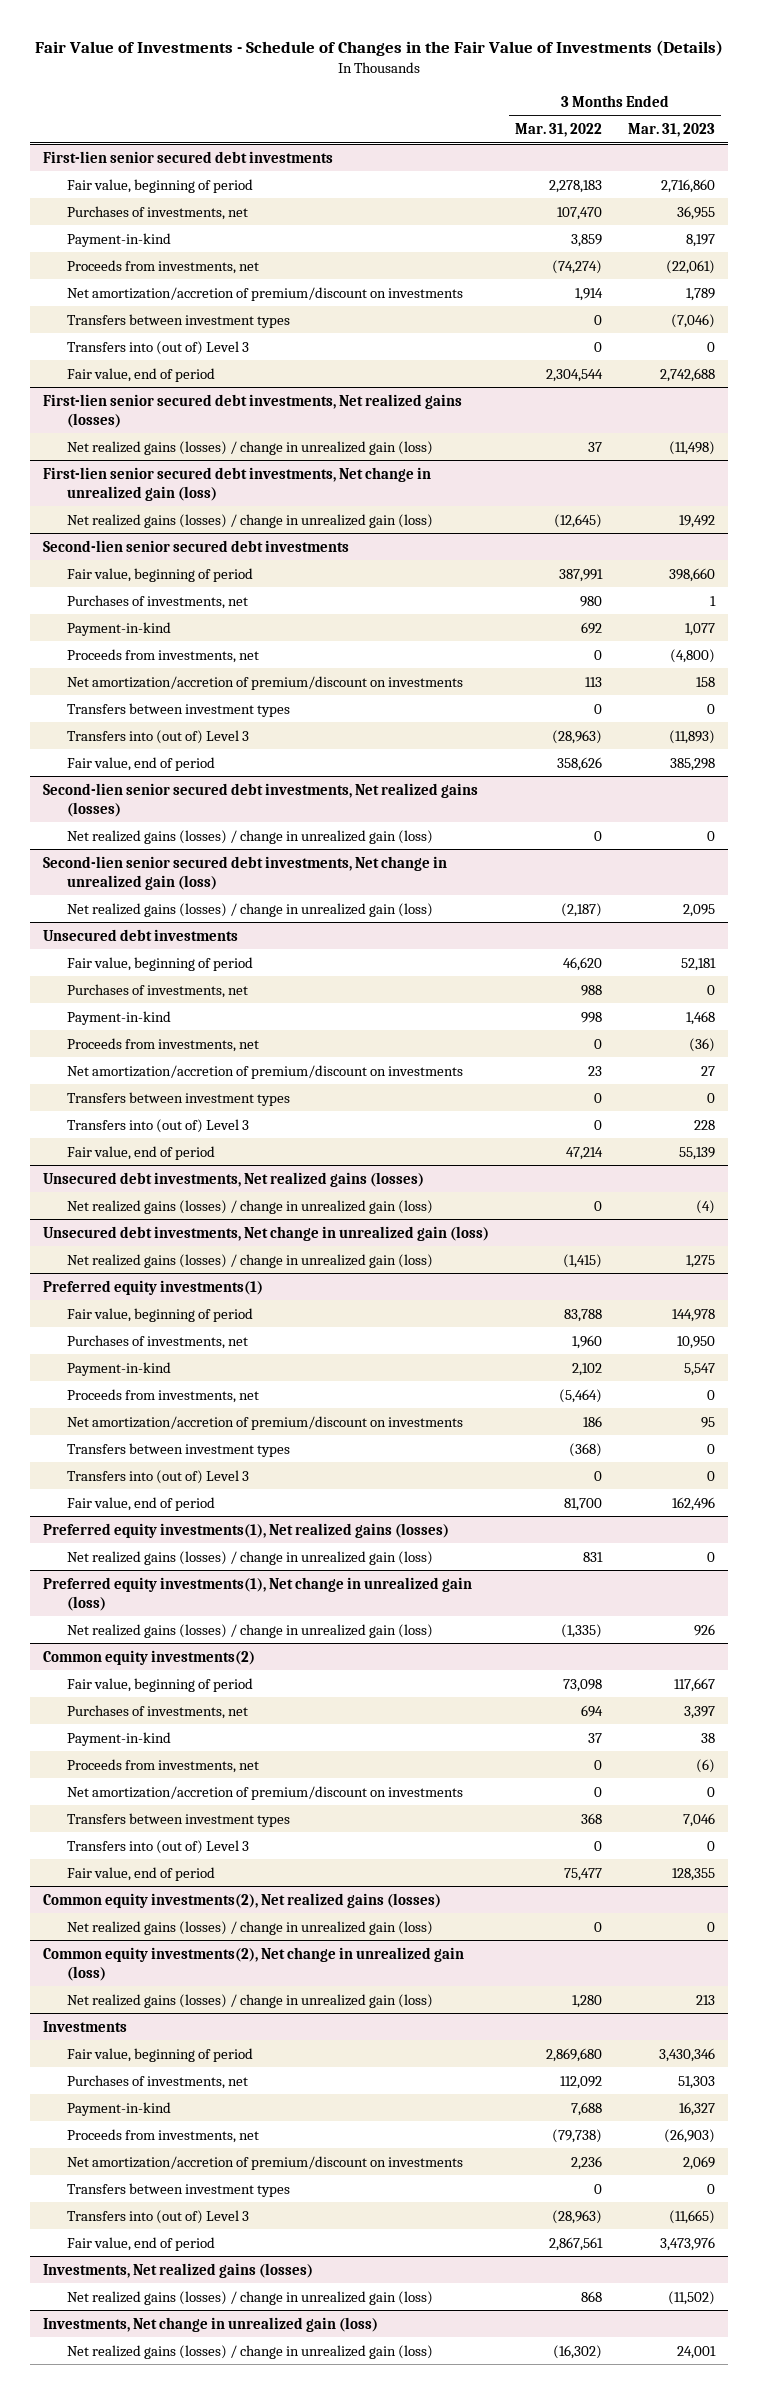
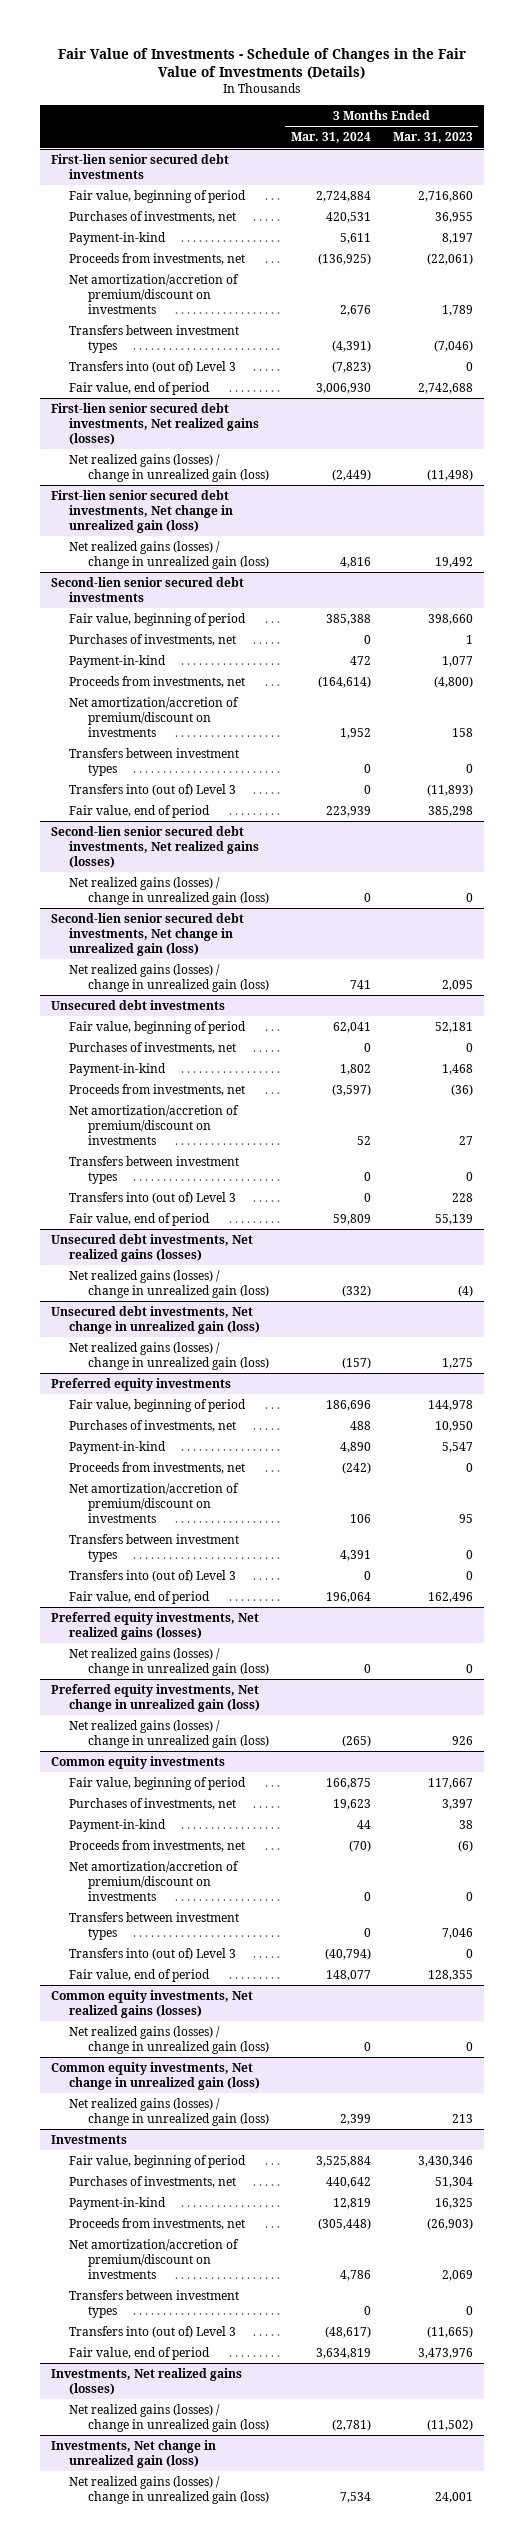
- | 3 Months Ended Mar. 31, 2022 | 3 Months Ended Mar. 31, 2023
+ | 3 Months Ended Mar. 31, 2024 | 3 Months Ended Mar. 31, 2023
- Preferred equity investments(1)
+ Preferred equity investments
- Preferred equity investments(1), Net realized gains (losses)
+ Preferred equity investments, Net realized gains (losses)
- Preferred equity investments(1), Net change in unrealized gain (loss)
+ Preferred equity investments, Net change in unrealized gain (loss)
- Common equity investments(2)
+ Common equity investments
- Common equity investments(2), Net realized gains (losses)
+ Common equity investments, Net realized gains (losses)
- Common equity investments(2), Net change in unrealized gain (loss)
+ Common equity investments, Net change in unrealized gain (loss)
@ Investments
- Purchases of investments, net | 112,092 | 51,303
- Payment-in-kind | 7,688 | 16,327
+ Purchases of investments, net | 440,642 | 51,304
+ Payment-in-kind | 12,819 | 16,325

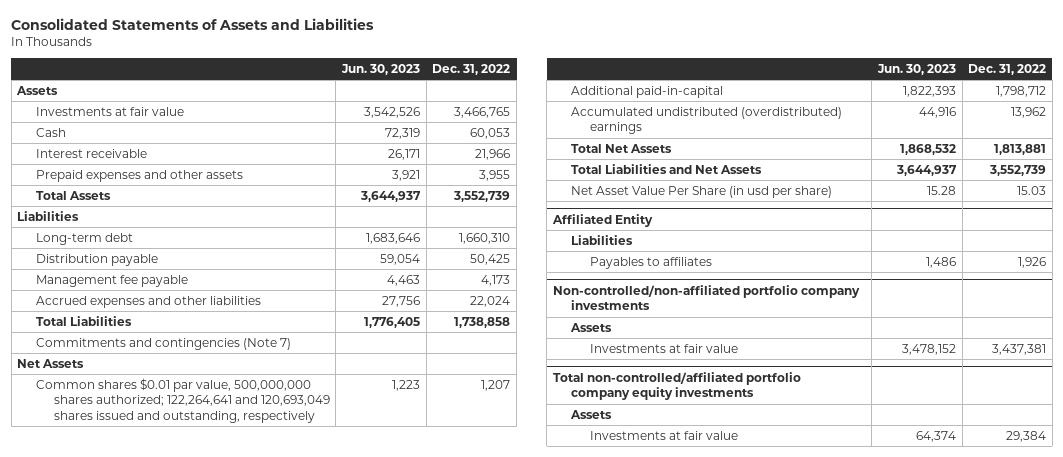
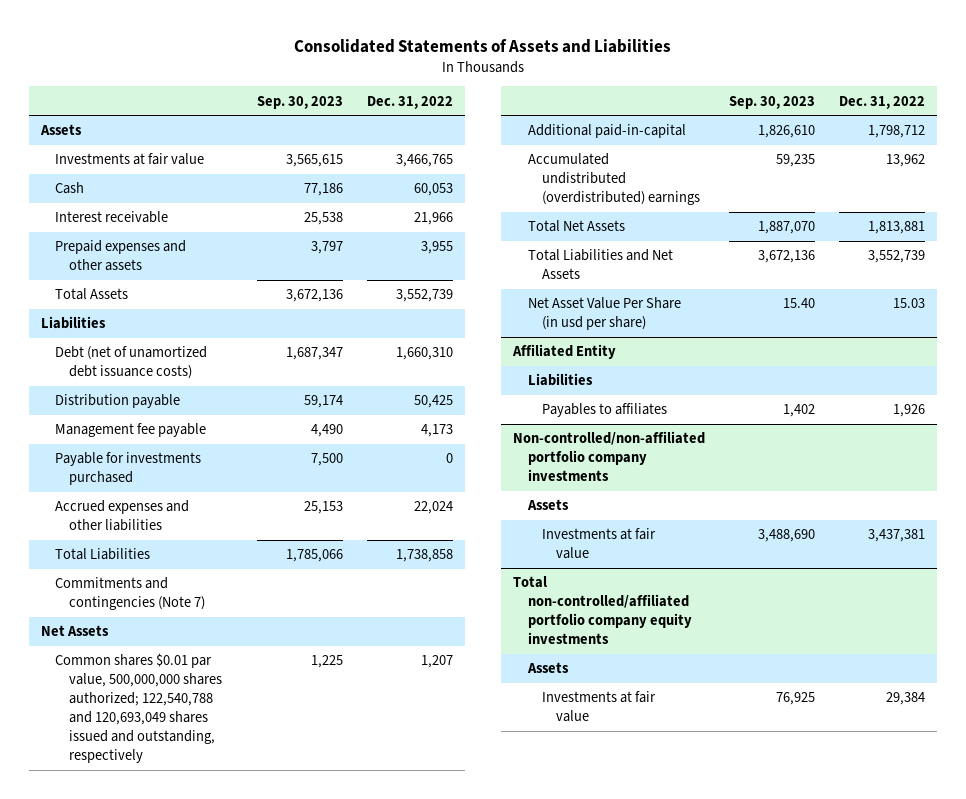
- | Jun. 30, 2023 | Dec. 31, 2022
+ | Sep. 30, 2023 | Dec. 31, 2022
- Long-term debt | 1,683,646 | 1,660,310
+ Debt (net of unamortized debt issuance costs) | 1,687,347 | 1,660,310
+ Payable for investments purchased | 7,500 | 0
- Common shares $0.01 par value, 500,000,000 shares authorized; 122,264,641 and 120,693,049 shares issued and outstanding, respectively | 1,223 | 1,207
+ Common shares $0.01 par value, 500,000,000 shares authorized; 122,540,788 and 120,693,049 shares issued and outstanding, respectively | 1,225 | 1,207

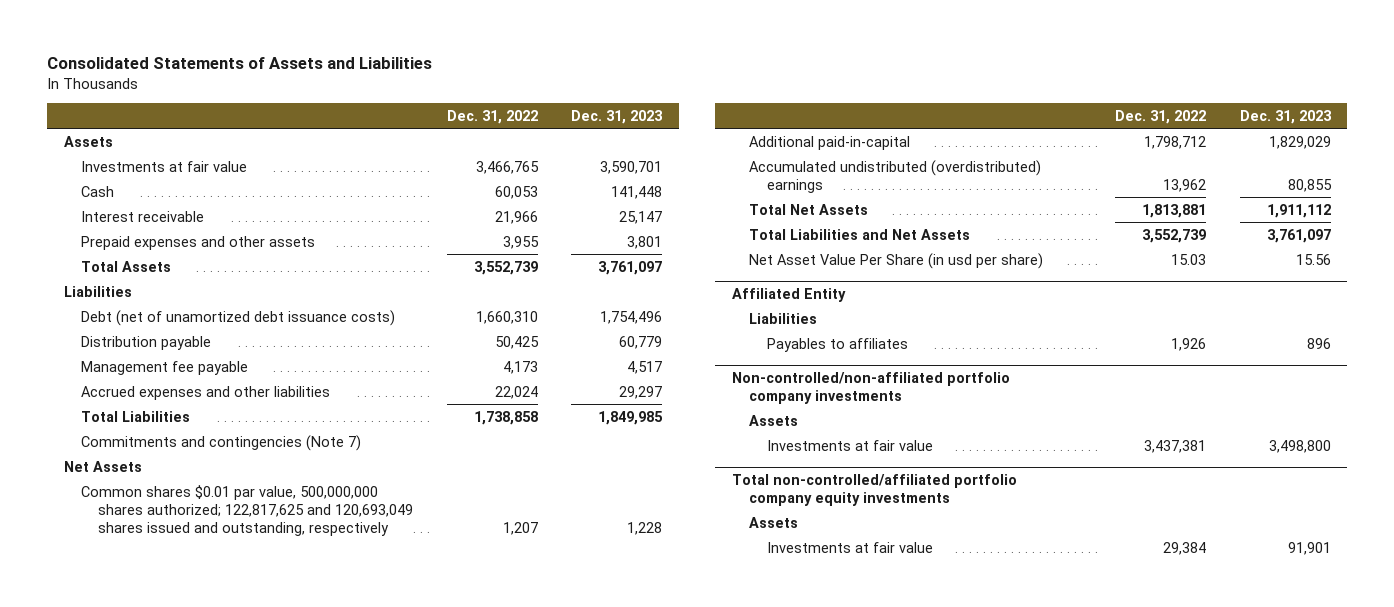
- | Sep. 30, 2023 | Dec. 31, 2022
+ | Dec. 31, 2022 | Dec. 31, 2023
- Payable for investments purchased | 7,500 | 0
- Common shares $0.01 par value, 500,000,000 shares authorized; 122,540,788 and 120,693,049 shares issued and outstanding, respectively | 1,225 | 1,207
+ Common shares $0.01 par value, 500,000,000 shares authorized; 122,817,625 and 120,693,049 shares issued and outstanding, respectively | 1,207 | 1,228

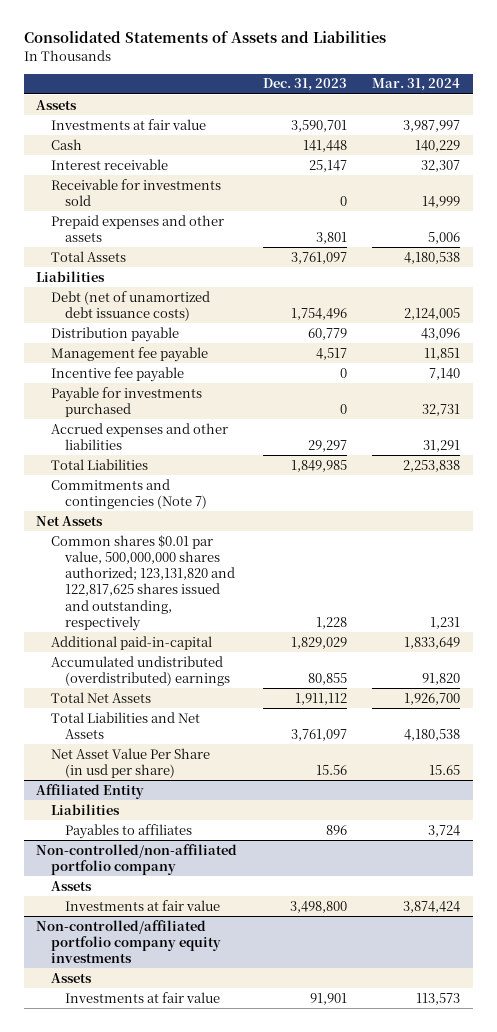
- | Dec. 31, 2022 | Dec. 31, 2023
+ | Dec. 31, 2023 | Mar. 31, 2024
+ Receivable for investments sold | 0 | 14,999
+ Incentive fee payable | 0 | 7,140
+ Payable for investments purchased | 0 | 32,731
- Common shares $0.01 par value, 500,000,000 shares authorized; 122,817,625 and 120,693,049 shares issued and outstanding, respectively | 1,207 | 1,228
+ Common shares $0.01 par value, 500,000,000 shares authorized; 123,131,820 and 122,817,625 shares issued and outstanding, respectively | 1,228 | 1,231
- Non-controlled/non-affiliated portfolio company investments
+ Non-controlled/non-affiliated portfolio company
- Total non-controlled/affiliated portfolio company equity investments
+ Non-controlled/affiliated portfolio company equity investments

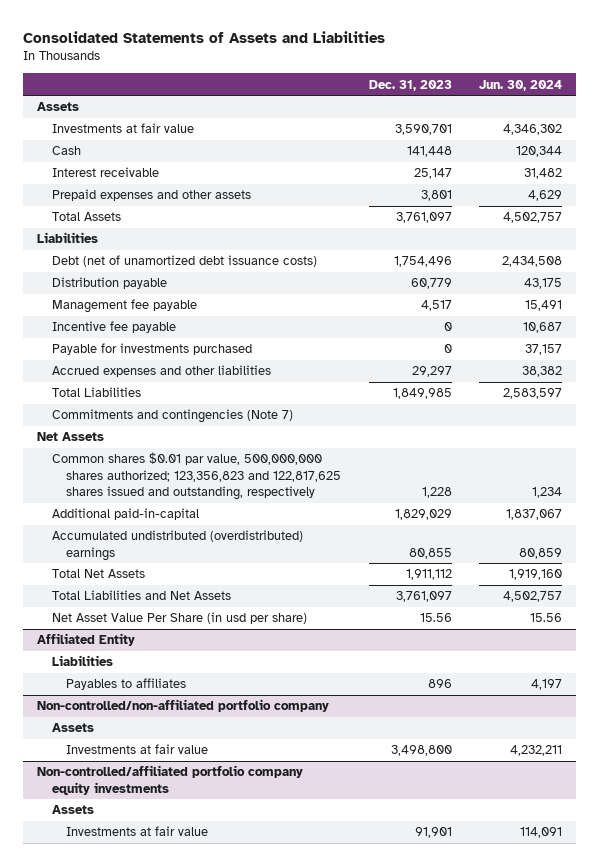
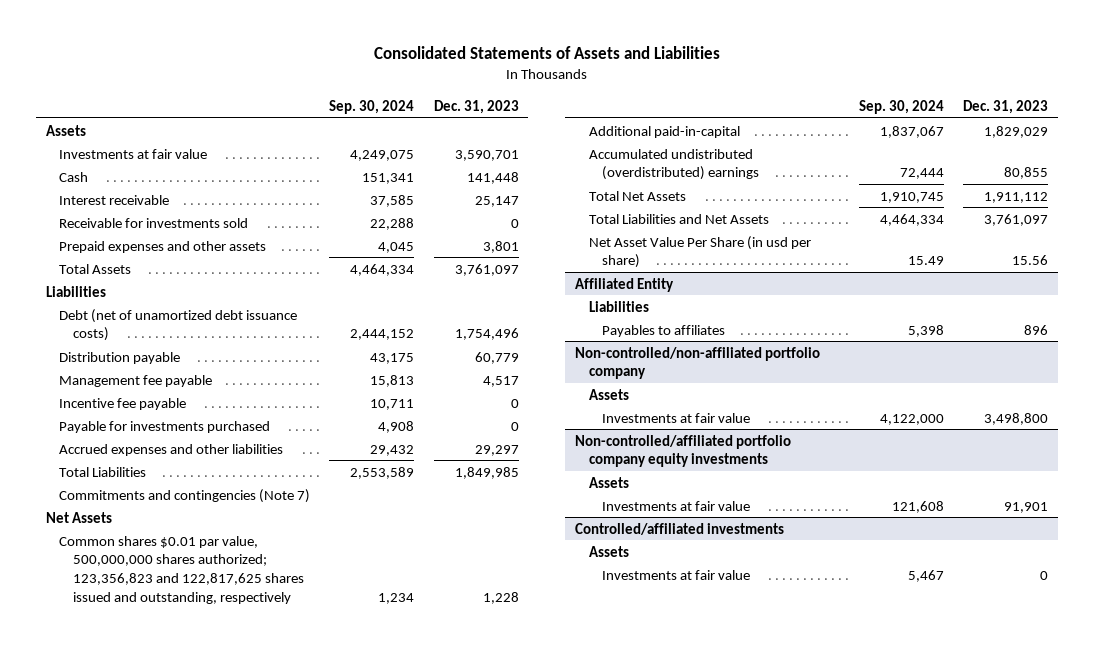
- | Dec. 31, 2023 | Jun. 30, 2024
+ | Sep. 30, 2024 | Dec. 31, 2023
+ Receivable for investments sold | 22,288 | 0
+ Controlled/affiliated investments
+ Assets
+ Investments at fair value | 5,467 | 0

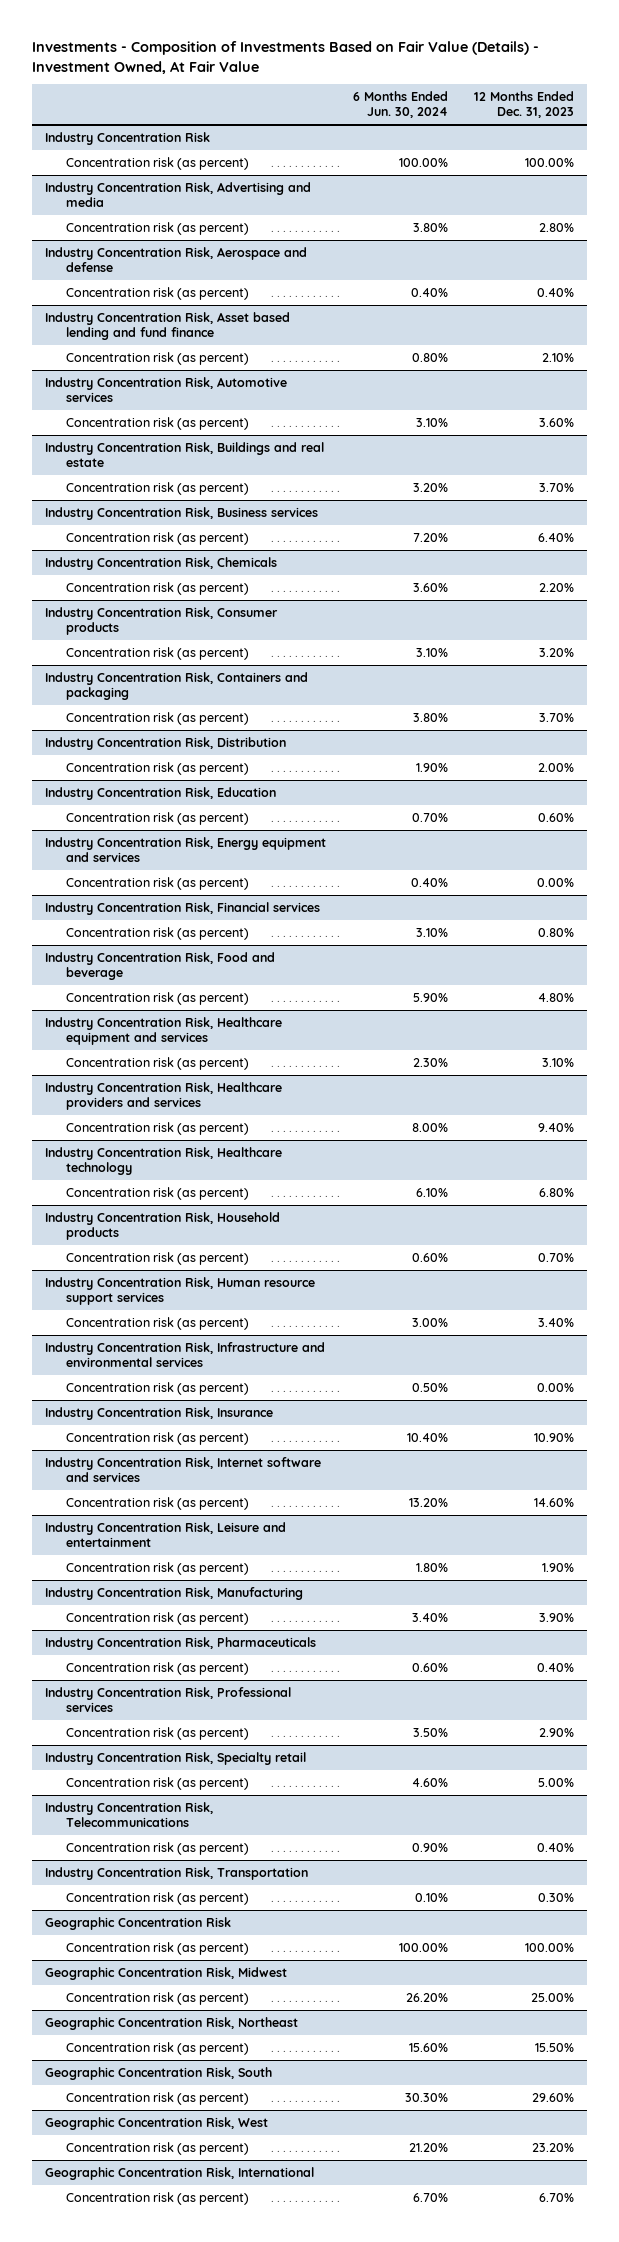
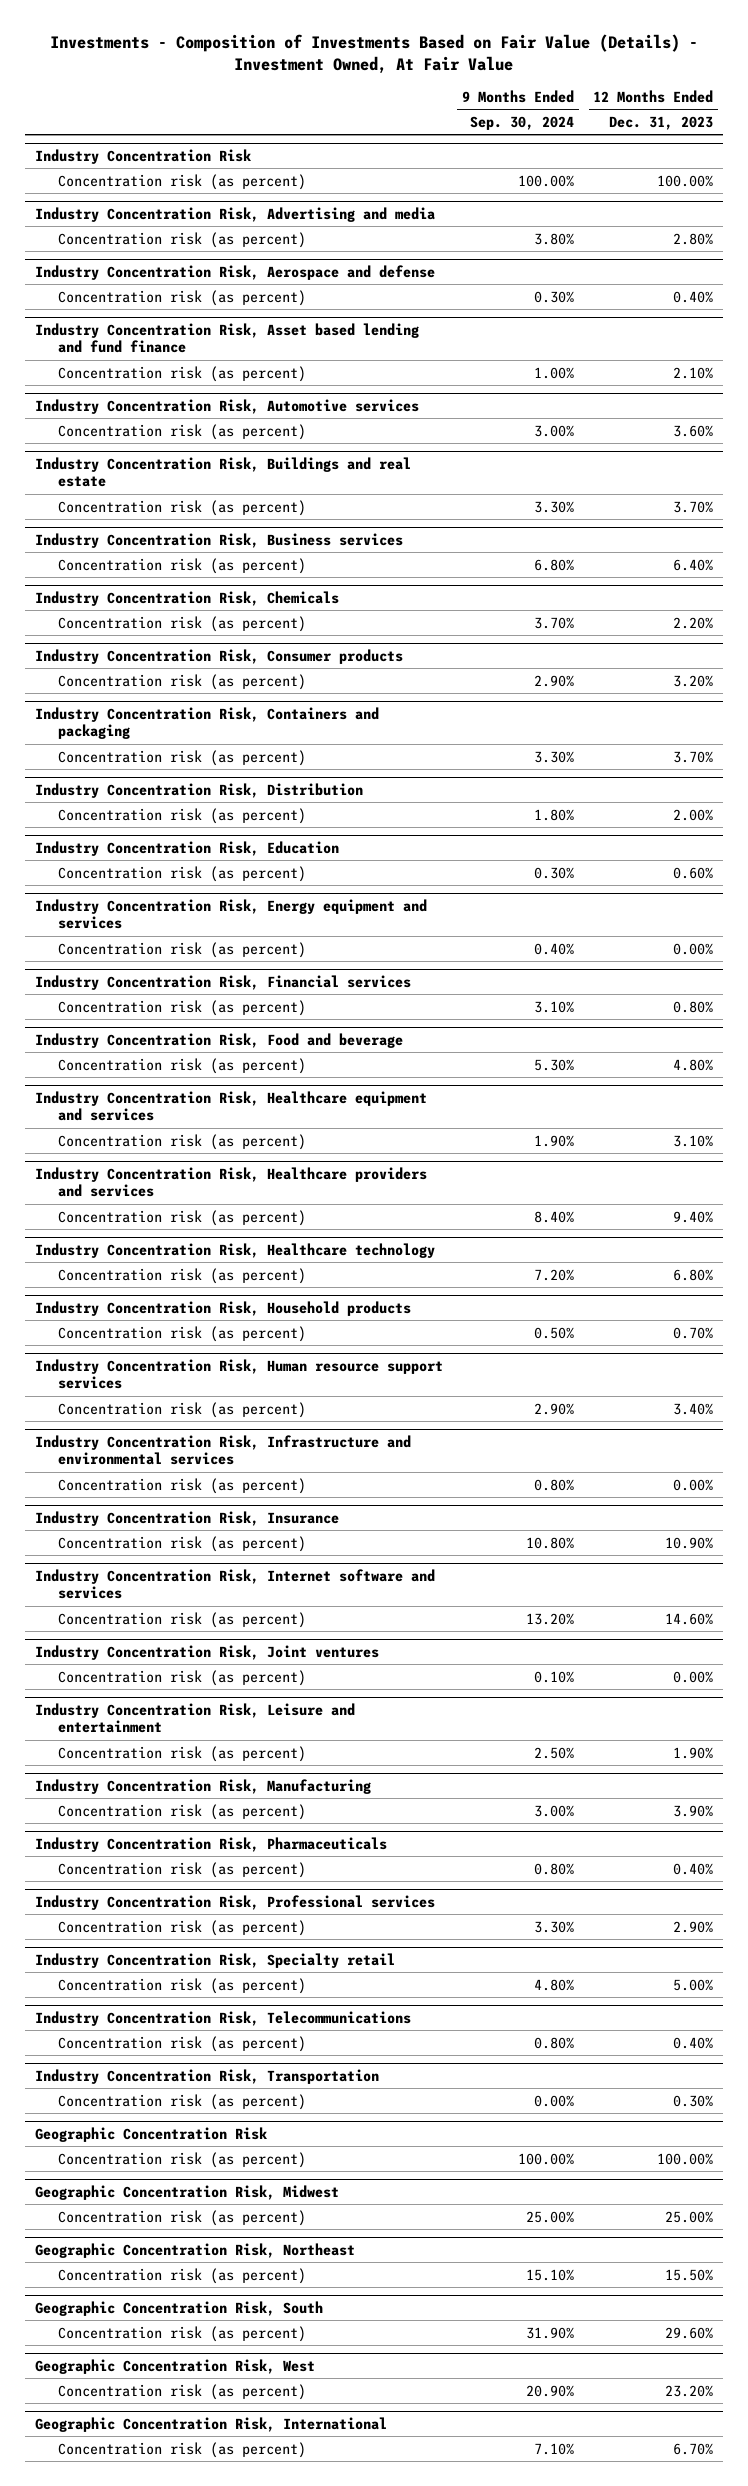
- | 6 Months Ended Jun. 30, 2024 | 12 Months Ended Dec. 31, 2023
+ | 9 Months Ended Sep. 30, 2024 | 12 Months Ended Dec. 31, 2023
+ Industry Concentration Risk, Joint ventures
+ Concentration risk (as percent) | 0.10% | 0.00%

